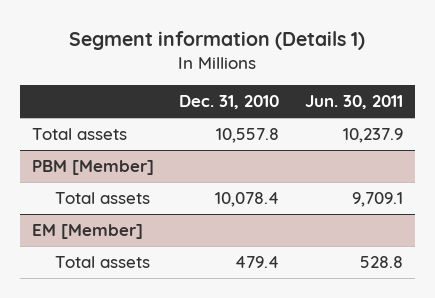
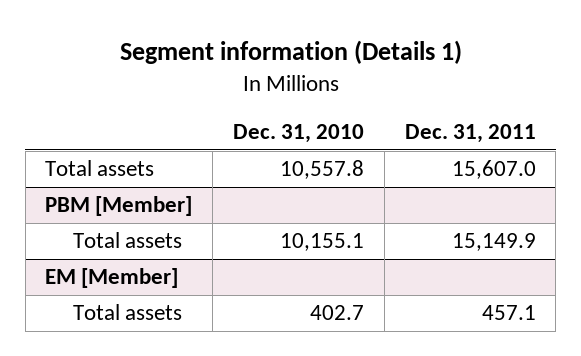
- | Dec. 31, 2010 | Jun. 30, 2011
+ | Dec. 31, 2010 | Dec. 31, 2011
@ PBM [Member]
- Total assets | 10,078.4 | 9,709.1
+ Total assets | 10,155.1 | 15,149.9
@ EM [Member]
- Total assets | 479.4 | 528.8
+ Total assets | 402.7 | 457.1

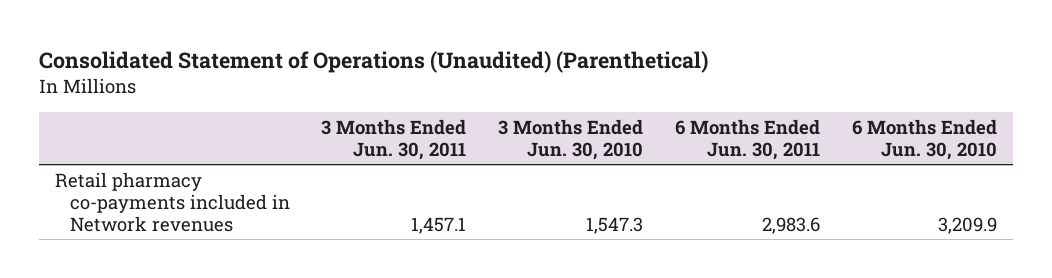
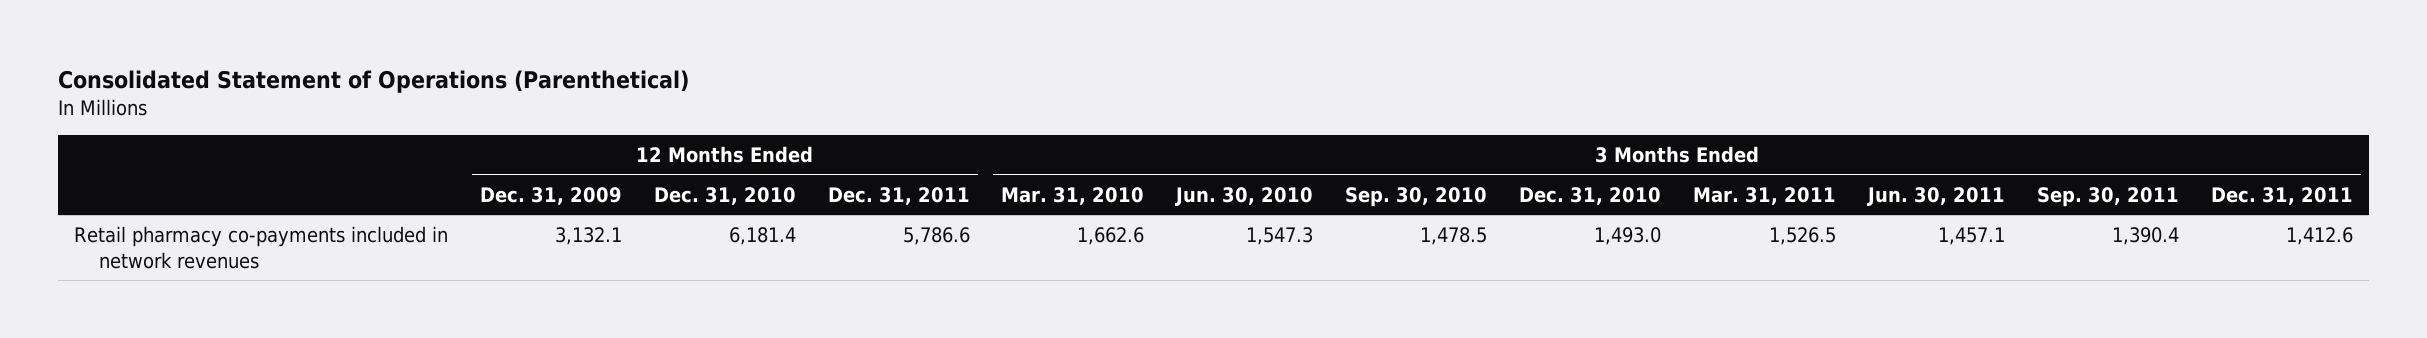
- Consolidated Statement of Operations (Unaudited) (Parenthetical)
+ Consolidated Statement of Operations (Parenthetical)
- | 3 Months Ended Jun. 30, 2011 | 3 Months Ended Jun. 30, 2010 | 6 Months Ended Jun. 30, 2011 | 6 Months Ended Jun. 30, 2010
+ | 12 Months Ended Dec. 31, 2009 | 12 Months Ended Dec. 31, 2010 | 12 Months Ended Dec. 31, 2011 | 3 Months Ended Mar. 31, 2010 | 3 Months Ended Jun. 30, 2010 | 3 Months Ended Sep. 30, 2010 | 3 Months Ended Dec. 31, 2010 | 3 Months Ended Mar. 31, 2011 | 3 Months Ended Jun. 30, 2011 | 3 Months Ended Sep. 30, 2011 | 3 Months Ended Dec. 31, 2011
- Retail pharmacy co-payments included in Network revenues | 1,457.1 | 1,547.3 | 2,983.6 | 3,209.9
+ Retail pharmacy co-payments included in network revenues | 3,132.1 | 6,181.4 | 5,786.6 | 1,662.6 | 1,547.3 | 1,478.5 | 1,493.0 | 1,526.5 | 1,457.1 | 1,390.4 | 1,412.6

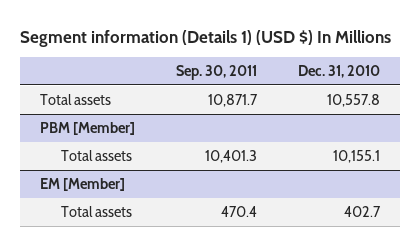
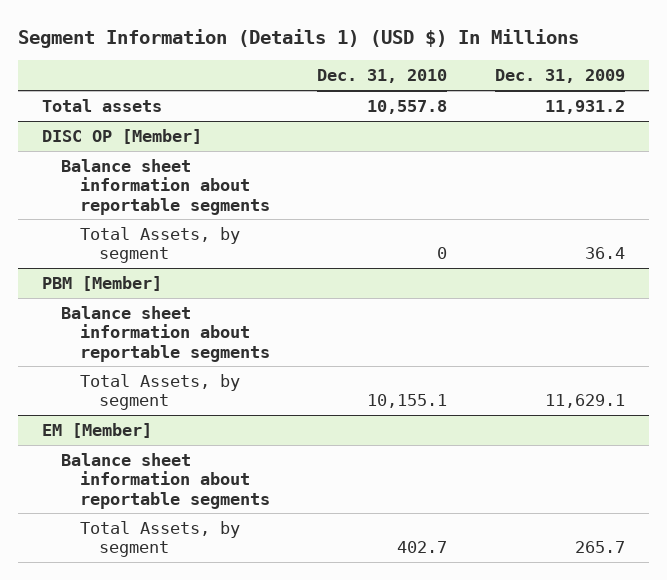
- Segment information (Details 1) (USD $) In Millions
+ Segment Information (Details 1) (USD $) In Millions
- | Sep. 30, 2011 | Dec. 31, 2010
+ | Dec. 31, 2010 | Dec. 31, 2009
+ DISC OP [Member]
+ Balance sheet information about reportable segments
+ Total Assets, by segment | 0 | 36.4
@ PBM [Member]
- Total assets | 10,401.3 | 10,155.1
+ Balance sheet information about reportable segments
+ Total Assets, by segment | 10,155.1 | 11,629.1
@ EM [Member]
- Total assets | 470.4 | 402.7
+ Balance sheet information about reportable segments
+ Total Assets, by segment | 402.7 | 265.7

